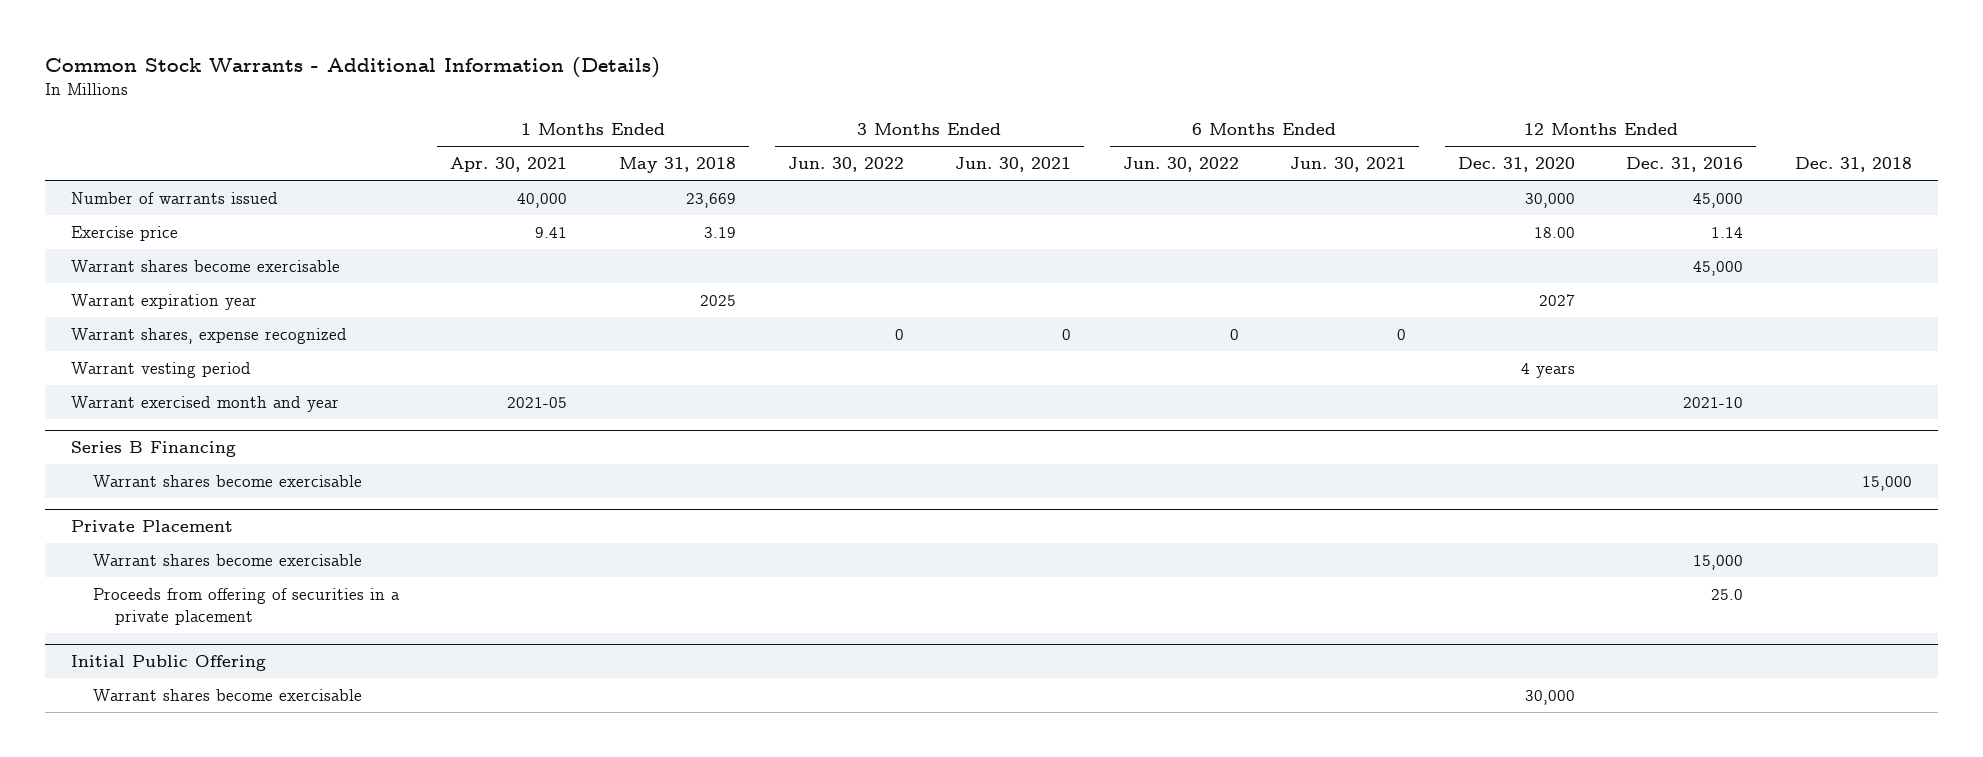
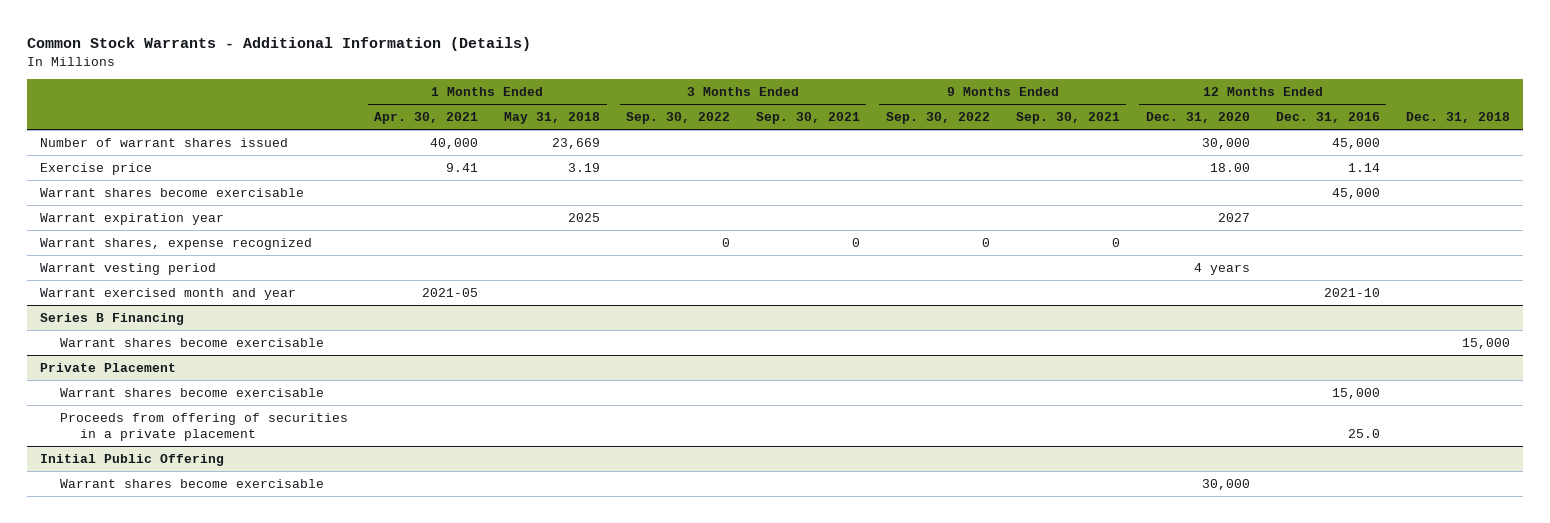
- | 1 Months Ended Apr. 30, 2021 | 1 Months Ended May 31, 2018 | 3 Months Ended Jun. 30, 2022 | 3 Months Ended Jun. 30, 2021 | 6 Months Ended Jun. 30, 2022 | 6 Months Ended Jun. 30, 2021 | 12 Months Ended Dec. 31, 2020 | 12 Months Ended Dec. 31, 2016 | Dec. 31, 2018
+ | 1 Months Ended Apr. 30, 2021 | 1 Months Ended May 31, 2018 | 3 Months Ended Sep. 30, 2022 | 3 Months Ended Sep. 30, 2021 | 9 Months Ended Sep. 30, 2022 | 9 Months Ended Sep. 30, 2021 | 12 Months Ended Dec. 31, 2020 | 12 Months Ended Dec. 31, 2016 | Dec. 31, 2018
- Number of warrants issued | 40,000 | 23,669 | | | | | 30,000 | 45,000 |
+ Number of warrant shares issued | 40,000 | 23,669 | | | | | 30,000 | 45,000 |

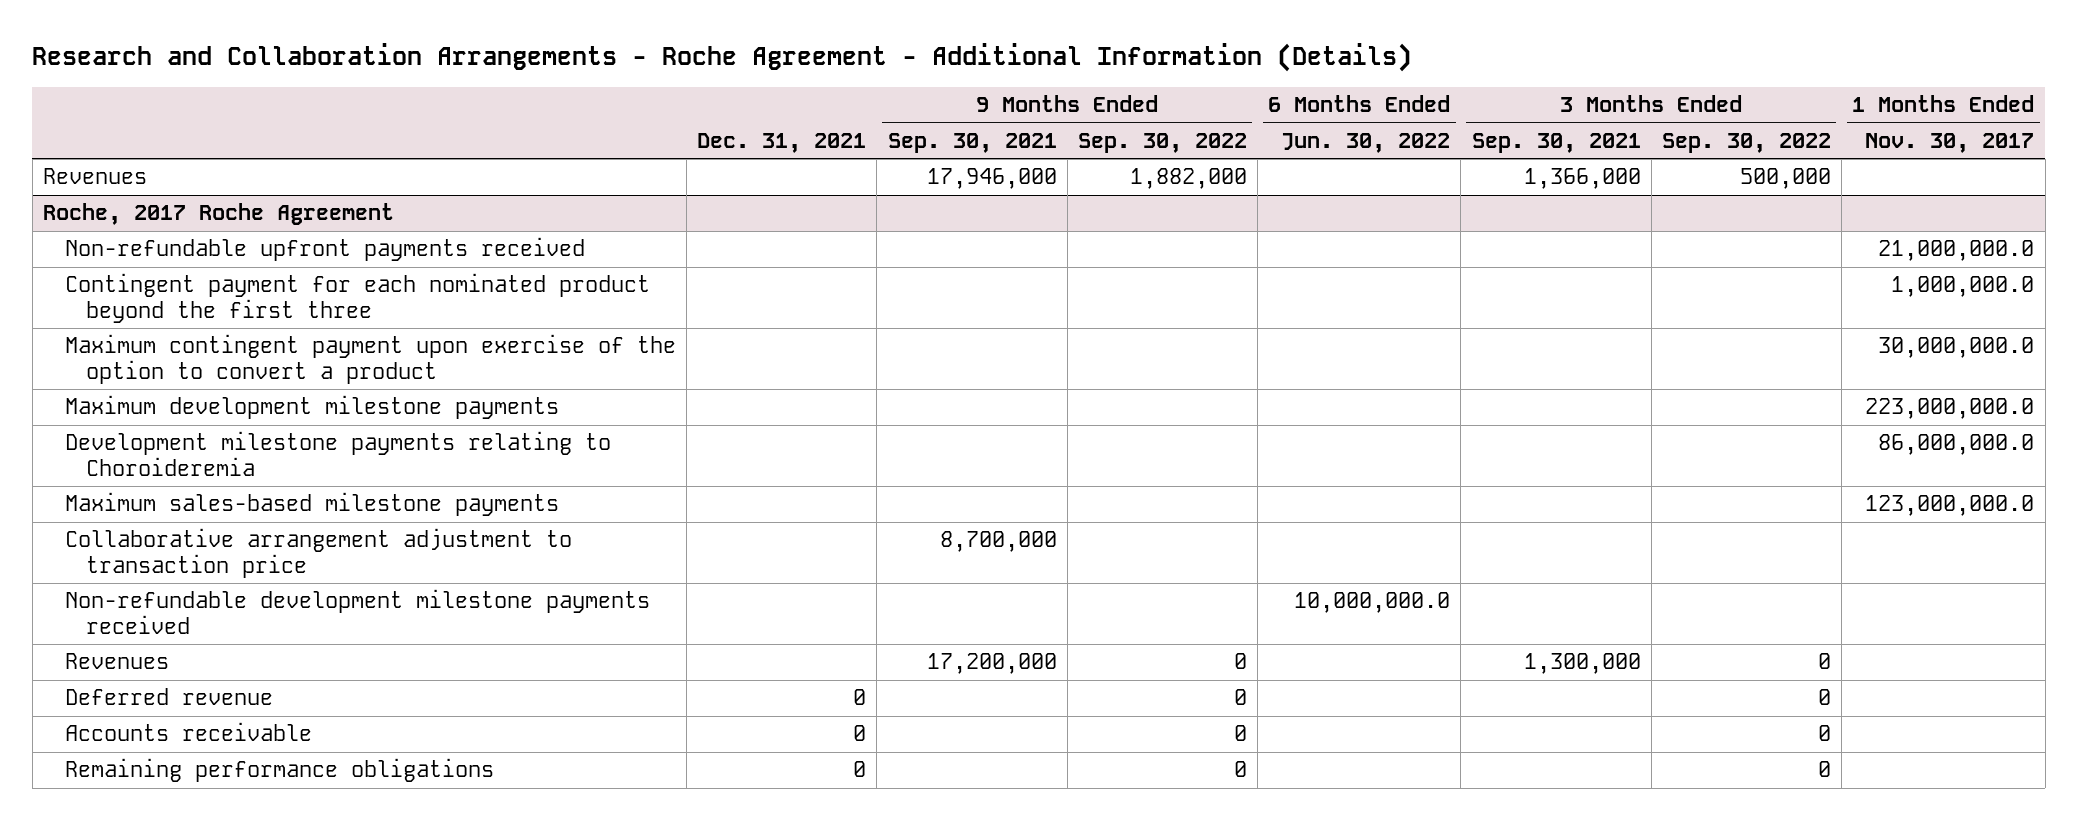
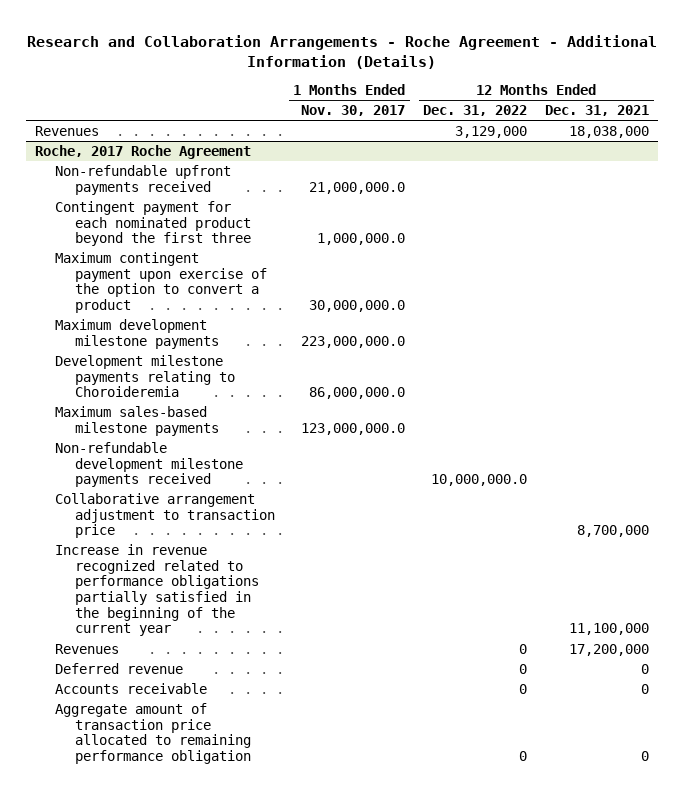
- | Dec. 31, 2021 | 9 Months Ended Sep. 30, 2021 | 9 Months Ended Sep. 30, 2022 | 6 Months Ended Jun. 30, 2022 | 3 Months Ended Sep. 30, 2021 | 3 Months Ended Sep. 30, 2022 | 1 Months Ended Nov. 30, 2017
+ | 1 Months Ended Nov. 30, 2017 | 12 Months Ended Dec. 31, 2022 | 12 Months Ended Dec. 31, 2021
@ Roche, 2017 Roche Agreement
moved down: Collaborative arrangement adjustment to transaction price | | | 8,700,000
+ Increase in revenue recognized related to performance obligations partially satisfied in the beginning of the current year | | | 11,100,000
- Remaining performance obligations | 0 | | 0 | | | 0 |
+ Aggregate amount of transaction price allocated to remaining performance obligation | | 0 | 0

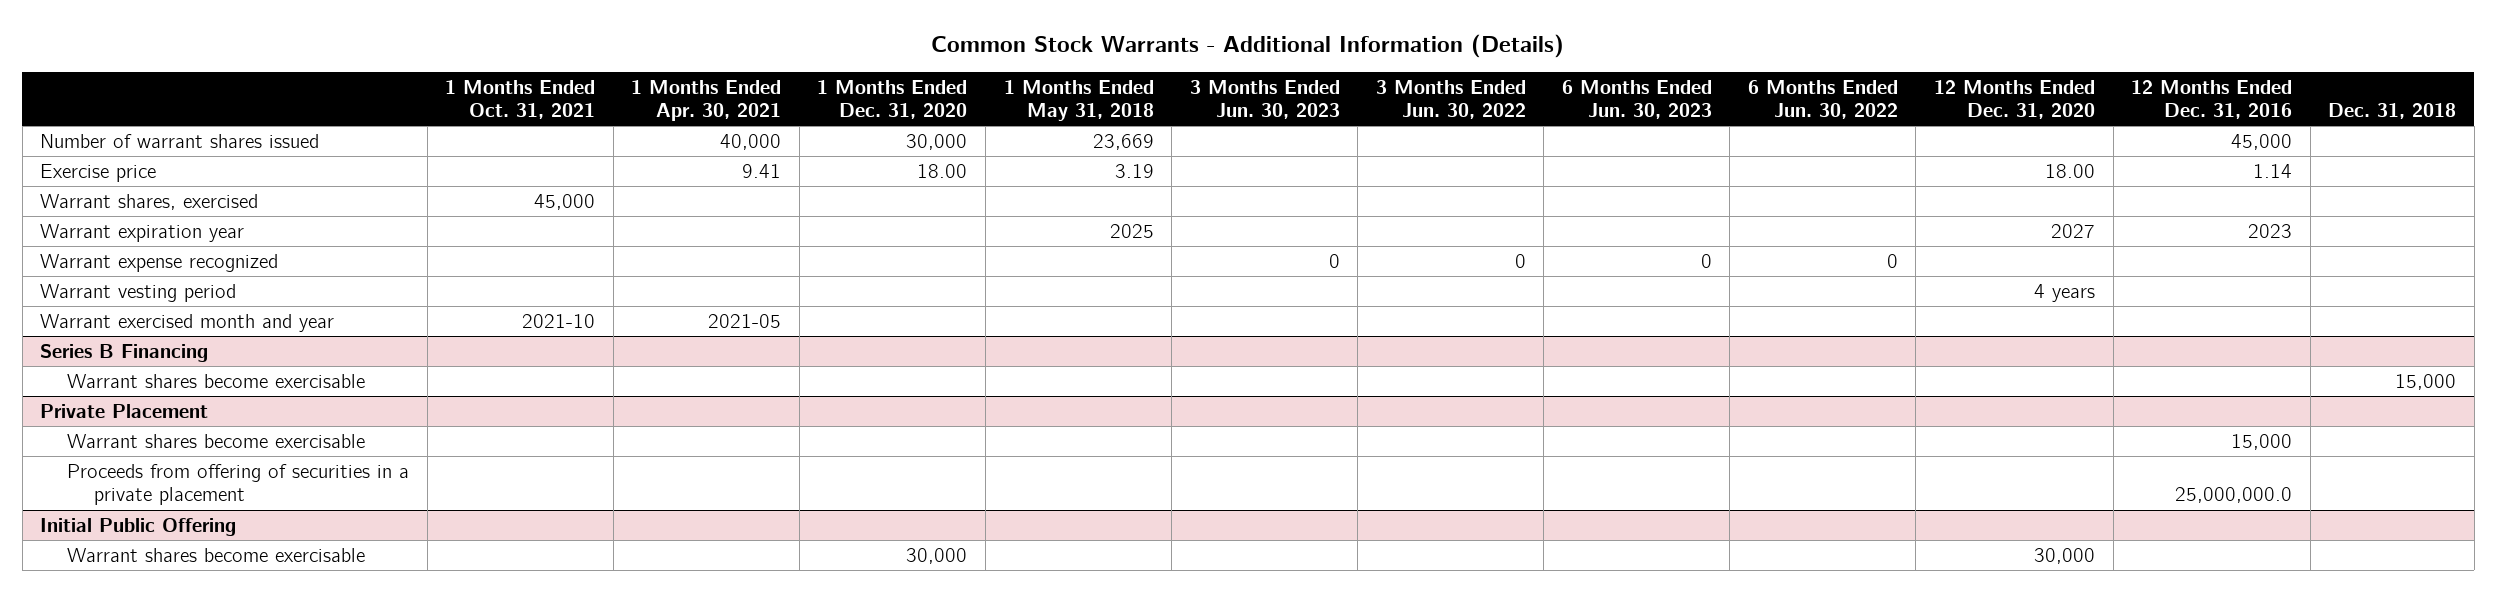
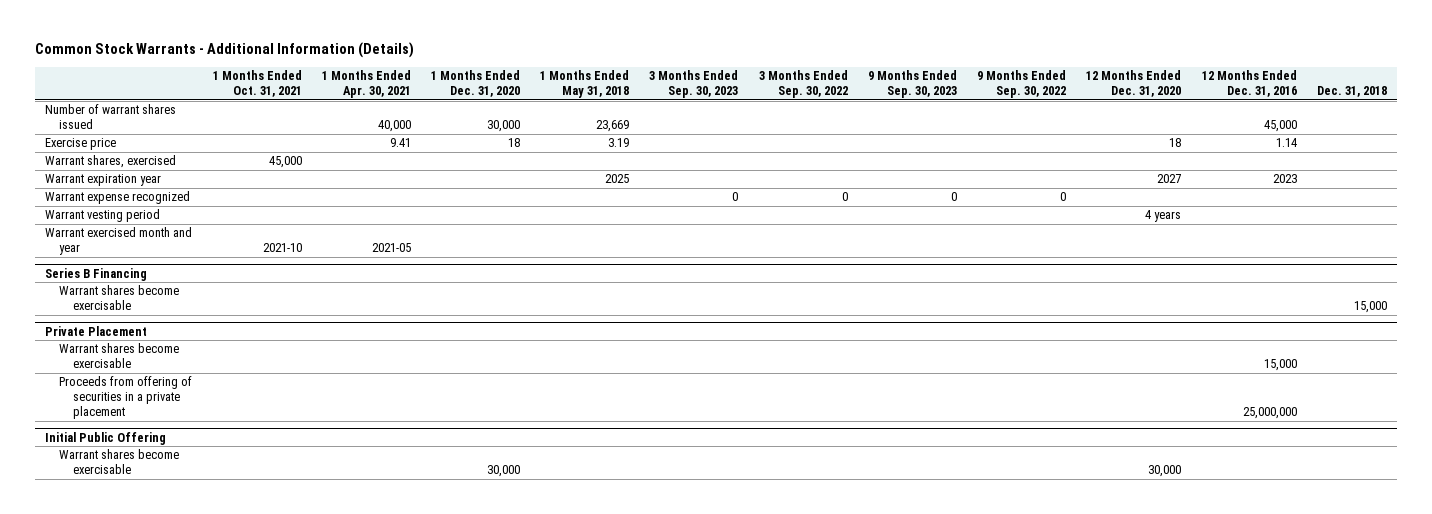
- | 1 Months Ended Oct. 31, 2021 | 1 Months Ended Apr. 30, 2021 | 1 Months Ended Dec. 31, 2020 | 1 Months Ended May 31, 2018 | 3 Months Ended Jun. 30, 2023 | 3 Months Ended Jun. 30, 2022 | 6 Months Ended Jun. 30, 2023 | 6 Months Ended Jun. 30, 2022 | 12 Months Ended Dec. 31, 2020 | 12 Months Ended Dec. 31, 2016 | Dec. 31, 2018
+ | 1 Months Ended Oct. 31, 2021 | 1 Months Ended Apr. 30, 2021 | 1 Months Ended Dec. 31, 2020 | 1 Months Ended May 31, 2018 | 3 Months Ended Sep. 30, 2023 | 3 Months Ended Sep. 30, 2022 | 9 Months Ended Sep. 30, 2023 | 9 Months Ended Sep. 30, 2022 | 12 Months Ended Dec. 31, 2020 | 12 Months Ended Dec. 31, 2016 | Dec. 31, 2018
- Exercise price | | 9.41 | 18.00 | 3.19 | | | | | 18.00 | 1.14 |
+ Exercise price | | 9.41 | 18 | 3.19 | | | | | 18 | 1.14 |
@ Private Placement
- Proceeds from offering of securities in a private placement | | | | | | | | | | 25,000,000.0 |
+ Proceeds from offering of securities in a private placement | | | | | | | | | | 25,000,000 |

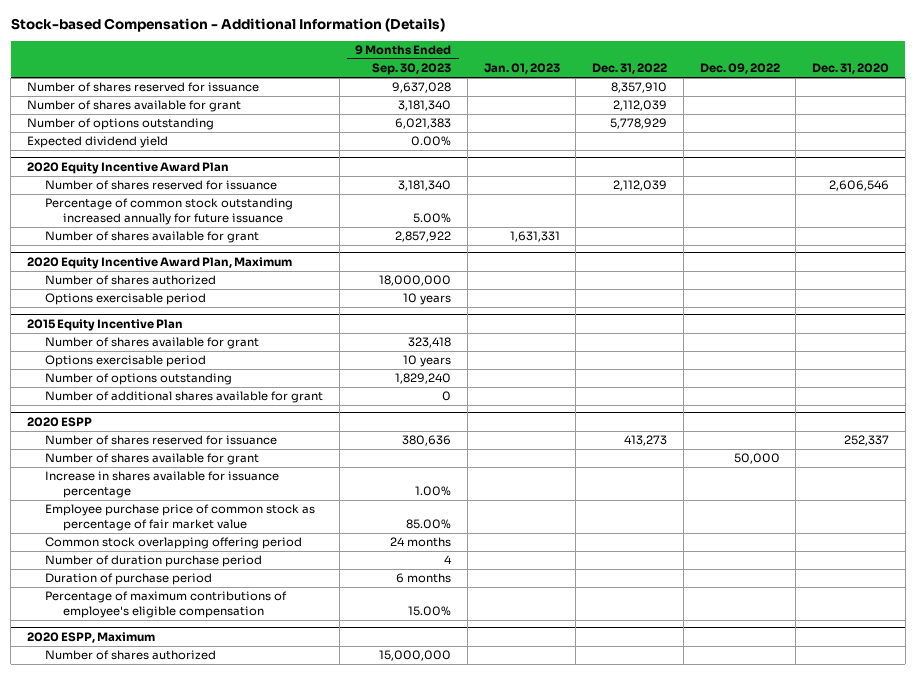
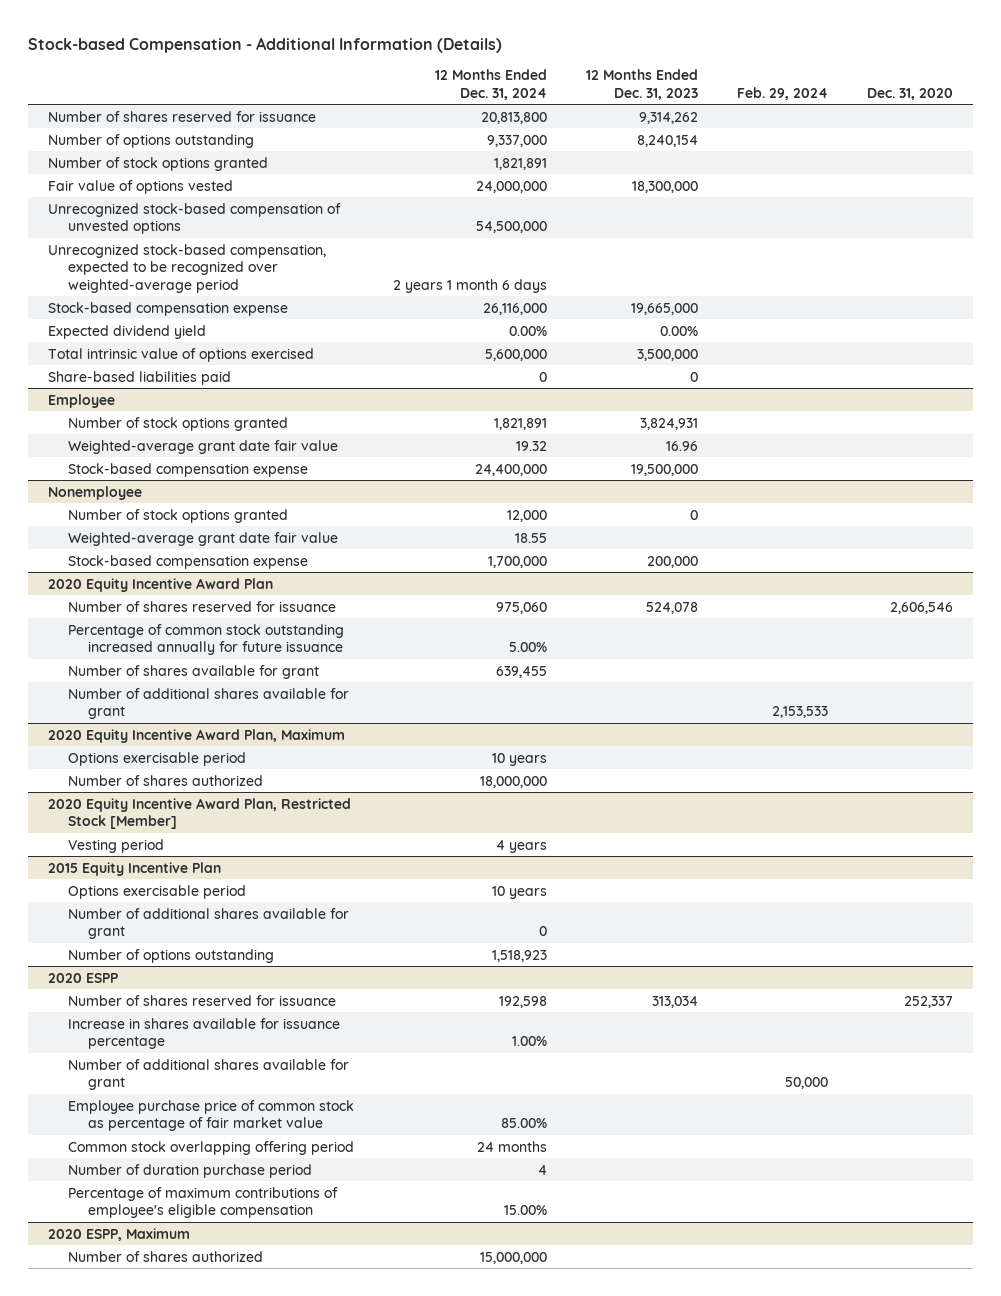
- | 9 Months Ended Sep. 30, 2023 | Jan. 01, 2023 | Dec. 31, 2022 | Dec. 09, 2022 | Dec. 31, 2020
+ | 12 Months Ended Dec. 31, 2024 | 12 Months Ended Dec. 31, 2023 | Feb. 29, 2024 | Dec. 31, 2020
- Number of shares available for grant | 3,181,340 | | 2,112,039 | |
+ Number of stock options granted | 1,821,891 | | |
+ Fair value of options vested | 24,000,000 | 18,300,000 | |
+ Unrecognized stock-based compensation of unvested options | 54,500,000 | | |
+ Unrecognized stock-based compensation, expected to be recognized over weighted-average period | 2 years 1 month 6 days | | |
+ Stock-based compensation expense | 26,116,000 | 19,665,000 | |
+ Total intrinsic value of options exercised | 5,600,000 | 3,500,000 | |
+ Share-based liabilities paid | 0 | 0 | |
+ Employee
+ Number of stock options granted | 1,821,891 | 3,824,931 | |
+ Weighted-average grant date fair value | 19.32 | 16.96 | |
+ Stock-based compensation expense | 24,400,000 | 19,500,000 | |
+ Nonemployee
+ Number of stock options granted | 12,000 | 0 | |
+ Weighted-average grant date fair value | 18.55 | | |
+ Stock-based compensation expense | 1,700,000 | 200,000 | |
@ 2020 Equity Incentive Award Plan
+ Number of additional shares available for grant | | | 2,153,533 |
@ 2020 Equity Incentive Award Plan, Maximum
moved down: Number of shares authorized | 18,000,000 | | |
+ 2020 Equity Incentive Award Plan, Restricted Stock [Member]
+ Vesting period | 4 years | | |
@ 2015 Equity Incentive Plan
- Number of shares available for grant | 323,418 | | | |
moved down: Number of options outstanding | 1,518,923 | | |
@ 2020 ESPP
- Number of shares available for grant | | | | 50,000 |
+ Number of additional shares available for grant | | | 50,000 |
- Duration of purchase period | 6 months | | | |

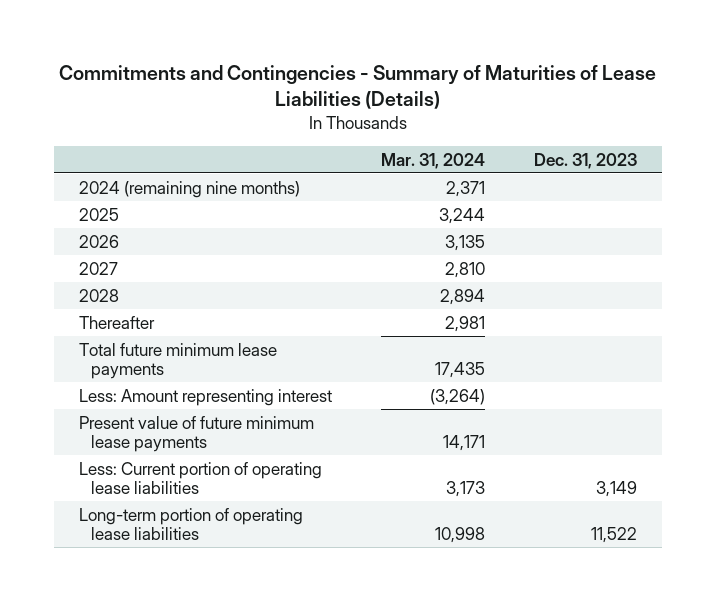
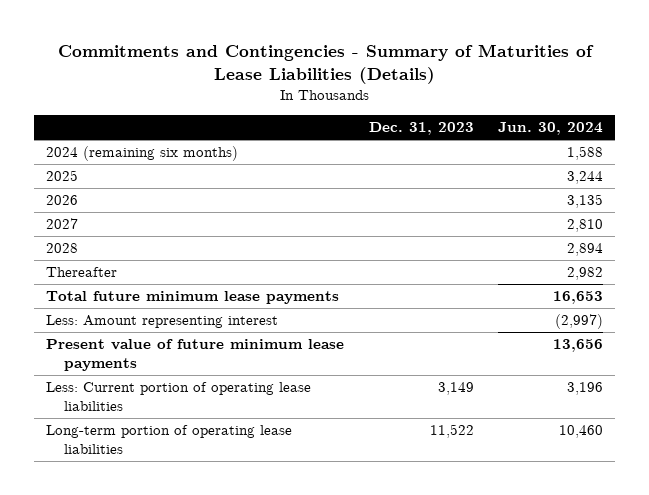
- | Mar. 31, 2024 | Dec. 31, 2023
+ | Dec. 31, 2023 | Jun. 30, 2024
- 2024 (remaining nine months) | 2,371 |
+ 2024 (remaining six months) | | 1,588

